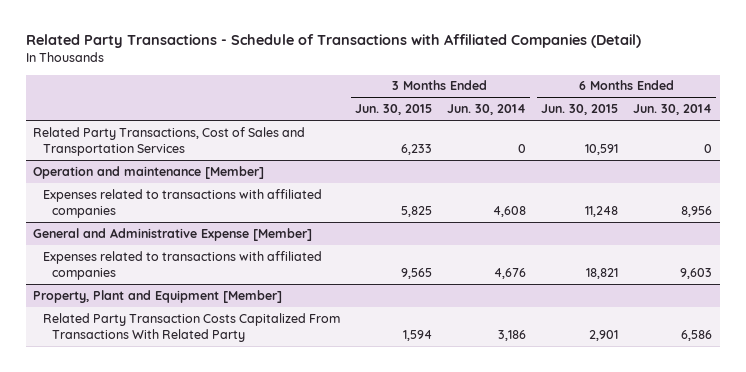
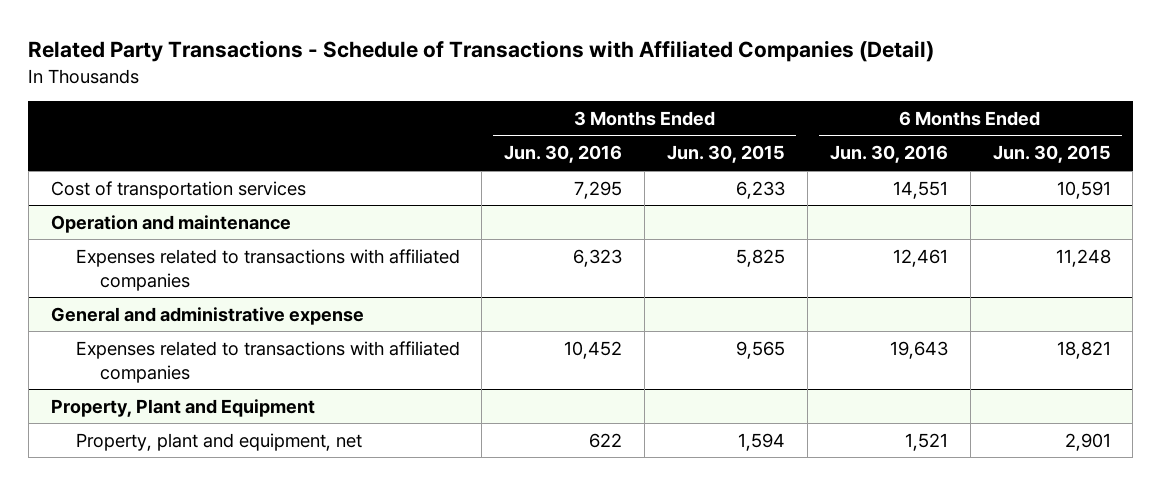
- | 3 Months Ended Jun. 30, 2015 | 3 Months Ended Jun. 30, 2014 | 6 Months Ended Jun. 30, 2015 | 6 Months Ended Jun. 30, 2014
+ | 3 Months Ended Jun. 30, 2016 | 3 Months Ended Jun. 30, 2015 | 6 Months Ended Jun. 30, 2016 | 6 Months Ended Jun. 30, 2015
- Related Party Transactions, Cost of Sales and Transportation Services | 6,233 | 0 | 10,591 | 0
- Operation and maintenance [Member]
+ Cost of transportation services | 7,295 | 6,233 | 14,551 | 10,591
+ Operation and maintenance
- General and Administrative Expense [Member]
+ General and administrative expense
- Property, Plant and Equipment [Member]
- Related Party Transaction Costs Capitalized From Transactions With Related Party | 1,594 | 3,186 | 2,901 | 6,586
+ Property, Plant and Equipment
+ Property, plant and equipment, net | 622 | 1,594 | 1,521 | 2,901

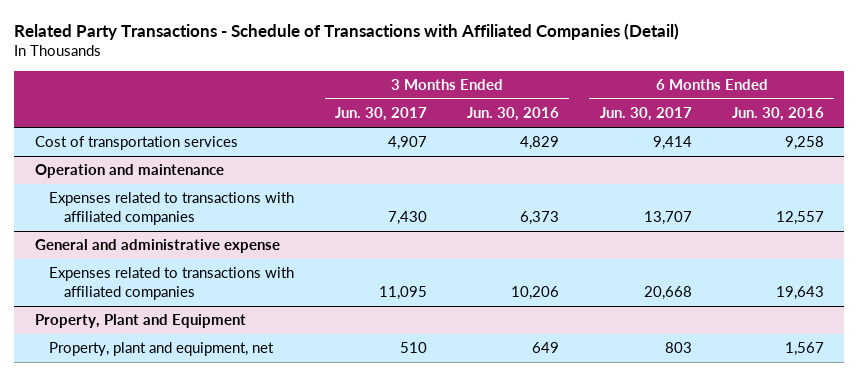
- | 3 Months Ended Jun. 30, 2016 | 3 Months Ended Jun. 30, 2015 | 6 Months Ended Jun. 30, 2016 | 6 Months Ended Jun. 30, 2015
+ | 3 Months Ended Jun. 30, 2017 | 3 Months Ended Jun. 30, 2016 | 6 Months Ended Jun. 30, 2017 | 6 Months Ended Jun. 30, 2016
- Cost of transportation services | 7,295 | 6,233 | 14,551 | 10,591
+ Cost of transportation services | 4,907 | 4,829 | 9,414 | 9,258
@ Operation and maintenance
- Expenses related to transactions with affiliated companies | 6,323 | 5,825 | 12,461 | 11,248
+ Expenses related to transactions with affiliated companies | 7,430 | 6,373 | 13,707 | 12,557
@ General and administrative expense
- Expenses related to transactions with affiliated companies | 10,452 | 9,565 | 19,643 | 18,821
+ Expenses related to transactions with affiliated companies | 11,095 | 10,206 | 20,668 | 19,643
@ Property, Plant and Equipment
- Property, plant and equipment, net | 622 | 1,594 | 1,521 | 2,901
+ Property, plant and equipment, net | 510 | 649 | 803 | 1,567

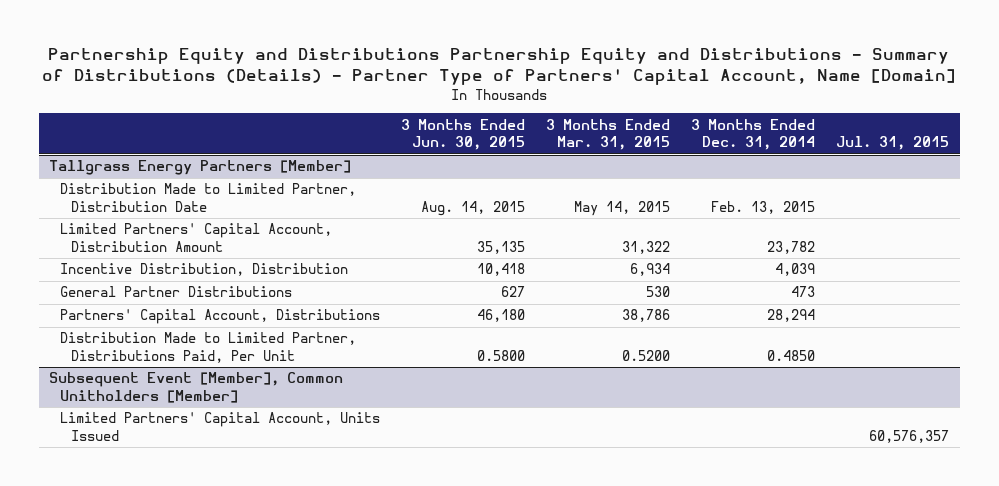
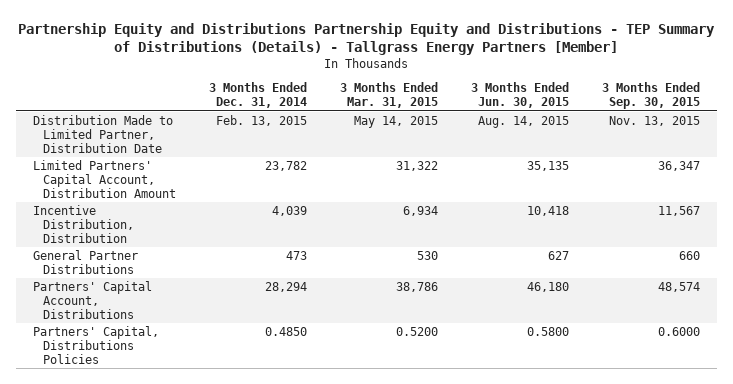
- Partnership Equity and Distributions Partnership Equity and Distributions - Summary of Distributions (Details) - Partner Type of Partners' Capital Account, Name [Domain]
+ Partnership Equity and Distributions Partnership Equity and Distributions - TEP Summary of Distributions (Details) - Tallgrass Energy Partners [Member]
- | 3 Months Ended Jun. 30, 2015 | 3 Months Ended Mar. 31, 2015 | 3 Months Ended Dec. 31, 2014 | Jul. 31, 2015
+ | 3 Months Ended Dec. 31, 2014 | 3 Months Ended Mar. 31, 2015 | 3 Months Ended Jun. 30, 2015 | 3 Months Ended Sep. 30, 2015
- Tallgrass Energy Partners [Member]
- Distribution Made to Limited Partner, Distributions Paid, Per Unit | 0.5800 | 0.5200 | 0.4850 |
- Subsequent Event [Member], Common Unitholders [Member]
- Limited Partners' Capital Account, Units Issued | | | | 60,576,357
+ Partners' Capital, Distributions Policies | 0.4850 | 0.5200 | 0.5800 | 0.6000

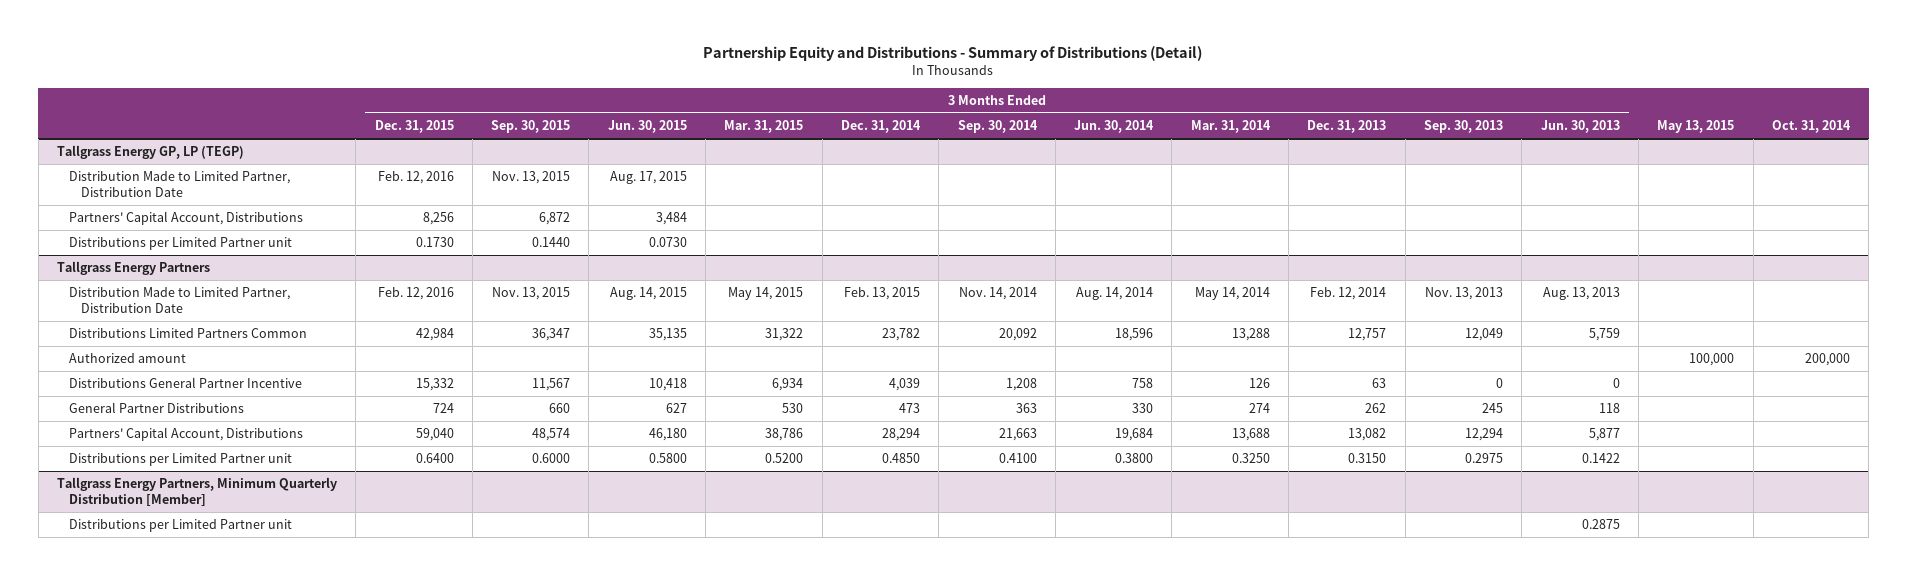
- Partnership Equity and Distributions Partnership Equity and Distributions - TEP Summary of Distributions (Details) - Tallgrass Energy Partners [Member]
+ Partnership Equity and Distributions - Summary of Distributions (Detail)
- | 3 Months Ended Dec. 31, 2014 | 3 Months Ended Mar. 31, 2015 | 3 Months Ended Jun. 30, 2015 | 3 Months Ended Sep. 30, 2015
+ | 3 Months Ended Dec. 31, 2015 | 3 Months Ended Sep. 30, 2015 | 3 Months Ended Jun. 30, 2015 | 3 Months Ended Mar. 31, 2015 | 3 Months Ended Dec. 31, 2014 | 3 Months Ended Sep. 30, 2014 | 3 Months Ended Jun. 30, 2014 | 3 Months Ended Mar. 31, 2014 | 3 Months Ended Dec. 31, 2013 | 3 Months Ended Sep. 30, 2013 | 3 Months Ended Jun. 30, 2013 | May 13, 2015 | Oct. 31, 2014
+ Tallgrass Energy GP, LP (TEGP)
+ Distribution Made to Limited Partner, Distribution Date | Feb. 12, 2016 | Nov. 13, 2015 | Aug. 17, 2015 | | | | | | | | | |
+ Partners' Capital Account, Distributions | 8,256 | 6,872 | 3,484 | | | | | | | | | |
+ Distributions per Limited Partner unit | 0.1730 | 0.1440 | 0.0730 | | | | | | | | | |
+ Tallgrass Energy Partners
- Limited Partners' Capital Account, Distribution Amount | 23,782 | 31,322 | 35,135 | 36,347
- Incentive Distribution, Distribution | 4,039 | 6,934 | 10,418 | 11,567
+ Distributions Limited Partners Common | 42,984 | 36,347 | 35,135 | 31,322 | 23,782 | 20,092 | 18,596 | 13,288 | 12,757 | 12,049 | 5,759 | |
+ Authorized amount | | | | | | | | | | | | 100,000 | 200,000
+ Distributions General Partner Incentive | 15,332 | 11,567 | 10,418 | 6,934 | 4,039 | 1,208 | 758 | 126 | 63 | 0 | 0 | |
- Partners' Capital, Distributions Policies | 0.4850 | 0.5200 | 0.5800 | 0.6000
+ Distributions per Limited Partner unit | 0.6400 | 0.6000 | 0.5800 | 0.5200 | 0.4850 | 0.4100 | 0.3800 | 0.3250 | 0.3150 | 0.2975 | 0.1422 | |
+ Tallgrass Energy Partners, Minimum Quarterly Distribution [Member]
+ Distributions per Limited Partner unit | | | | | | | | | | | 0.2875 | |

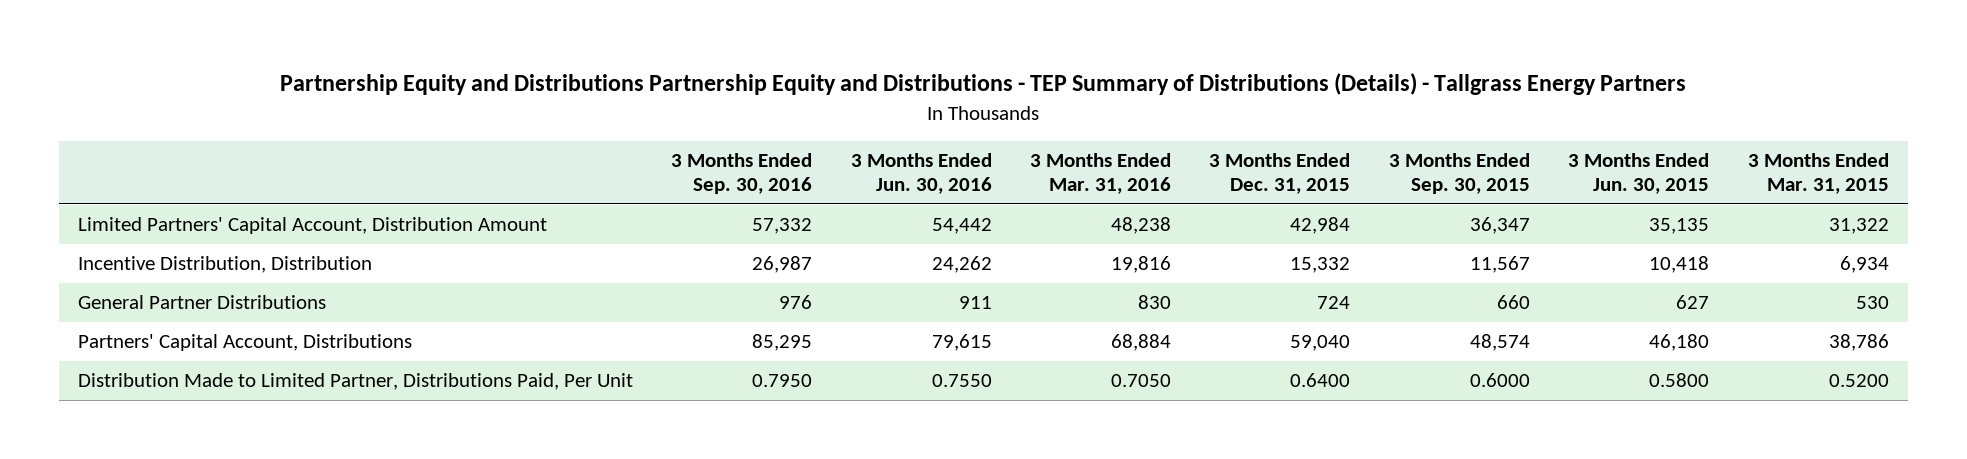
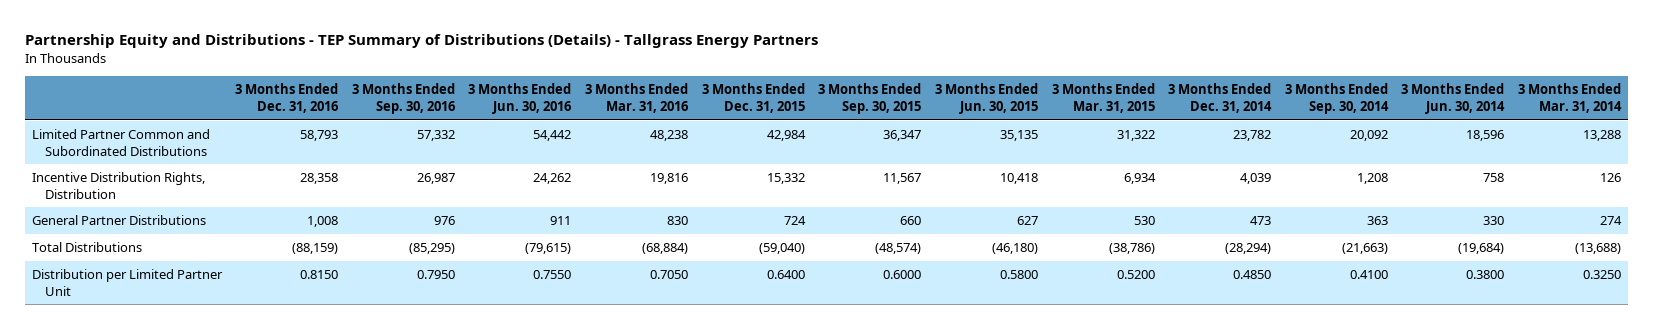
- Partnership Equity and Distributions Partnership Equity and Distributions - TEP Summary of Distributions (Details) - Tallgrass Energy Partners
+ Partnership Equity and Distributions - TEP Summary of Distributions (Details) - Tallgrass Energy Partners
- | 3 Months Ended Sep. 30, 2016 | 3 Months Ended Jun. 30, 2016 | 3 Months Ended Mar. 31, 2016 | 3 Months Ended Dec. 31, 2015 | 3 Months Ended Sep. 30, 2015 | 3 Months Ended Jun. 30, 2015 | 3 Months Ended Mar. 31, 2015
+ | 3 Months Ended Dec. 31, 2016 | 3 Months Ended Sep. 30, 2016 | 3 Months Ended Jun. 30, 2016 | 3 Months Ended Mar. 31, 2016 | 3 Months Ended Dec. 31, 2015 | 3 Months Ended Sep. 30, 2015 | 3 Months Ended Jun. 30, 2015 | 3 Months Ended Mar. 31, 2015 | 3 Months Ended Dec. 31, 2014 | 3 Months Ended Sep. 30, 2014 | 3 Months Ended Jun. 30, 2014 | 3 Months Ended Mar. 31, 2014
- Limited Partners' Capital Account, Distribution Amount | 57,332 | 54,442 | 48,238 | 42,984 | 36,347 | 35,135 | 31,322
- Incentive Distribution, Distribution | 26,987 | 24,262 | 19,816 | 15,332 | 11,567 | 10,418 | 6,934
+ Limited Partner Common and Subordinated Distributions | 58,793 | 57,332 | 54,442 | 48,238 | 42,984 | 36,347 | 35,135 | 31,322 | 23,782 | 20,092 | 18,596 | 13,288
+ Incentive Distribution Rights, Distribution | 28,358 | 26,987 | 24,262 | 19,816 | 15,332 | 11,567 | 10,418 | 6,934 | 4,039 | 1,208 | 758 | 126
- Partners' Capital Account, Distributions | 85,295 | 79,615 | 68,884 | 59,040 | 48,574 | 46,180 | 38,786
- Distribution Made to Limited Partner, Distributions Paid, Per Unit | 0.7950 | 0.7550 | 0.7050 | 0.6400 | 0.6000 | 0.5800 | 0.5200
+ Total Distributions | (88,159) | (85,295) | (79,615) | (68,884) | (59,040) | (48,574) | (46,180) | (38,786) | (28,294) | (21,663) | (19,684) | (13,688)
+ Distribution per Limited Partner Unit | 0.8150 | 0.7950 | 0.7550 | 0.7050 | 0.6400 | 0.6000 | 0.5800 | 0.5200 | 0.4850 | 0.4100 | 0.3800 | 0.3250

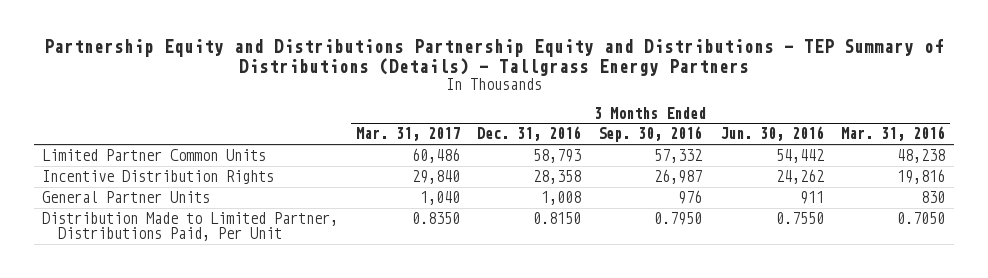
- Partnership Equity and Distributions - TEP Summary of Distributions (Details) - Tallgrass Energy Partners
+ Partnership Equity and Distributions Partnership Equity and Distributions - TEP Summary of Distributions (Details) - Tallgrass Energy Partners
- | 3 Months Ended Dec. 31, 2016 | 3 Months Ended Sep. 30, 2016 | 3 Months Ended Jun. 30, 2016 | 3 Months Ended Mar. 31, 2016 | 3 Months Ended Dec. 31, 2015 | 3 Months Ended Sep. 30, 2015 | 3 Months Ended Jun. 30, 2015 | 3 Months Ended Mar. 31, 2015 | 3 Months Ended Dec. 31, 2014 | 3 Months Ended Sep. 30, 2014 | 3 Months Ended Jun. 30, 2014 | 3 Months Ended Mar. 31, 2014
+ | 3 Months Ended Mar. 31, 2017 | 3 Months Ended Dec. 31, 2016 | 3 Months Ended Sep. 30, 2016 | 3 Months Ended Jun. 30, 2016 | 3 Months Ended Mar. 31, 2016
- Limited Partner Common and Subordinated Distributions | 58,793 | 57,332 | 54,442 | 48,238 | 42,984 | 36,347 | 35,135 | 31,322 | 23,782 | 20,092 | 18,596 | 13,288
- Incentive Distribution Rights, Distribution | 28,358 | 26,987 | 24,262 | 19,816 | 15,332 | 11,567 | 10,418 | 6,934 | 4,039 | 1,208 | 758 | 126
- General Partner Distributions | 1,008 | 976 | 911 | 830 | 724 | 660 | 627 | 530 | 473 | 363 | 330 | 274
- Total Distributions | (88,159) | (85,295) | (79,615) | (68,884) | (59,040) | (48,574) | (46,180) | (38,786) | (28,294) | (21,663) | (19,684) | (13,688)
- Distribution per Limited Partner Unit | 0.8150 | 0.7950 | 0.7550 | 0.7050 | 0.6400 | 0.6000 | 0.5800 | 0.5200 | 0.4850 | 0.4100 | 0.3800 | 0.3250
+ Limited Partner Common Units | 60,486 | 58,793 | 57,332 | 54,442 | 48,238
+ Incentive Distribution Rights | 29,840 | 28,358 | 26,987 | 24,262 | 19,816
+ General Partner Units | 1,040 | 1,008 | 976 | 911 | 830
+ Distribution Made to Limited Partner, Distributions Paid, Per Unit | 0.8350 | 0.8150 | 0.7950 | 0.7550 | 0.7050

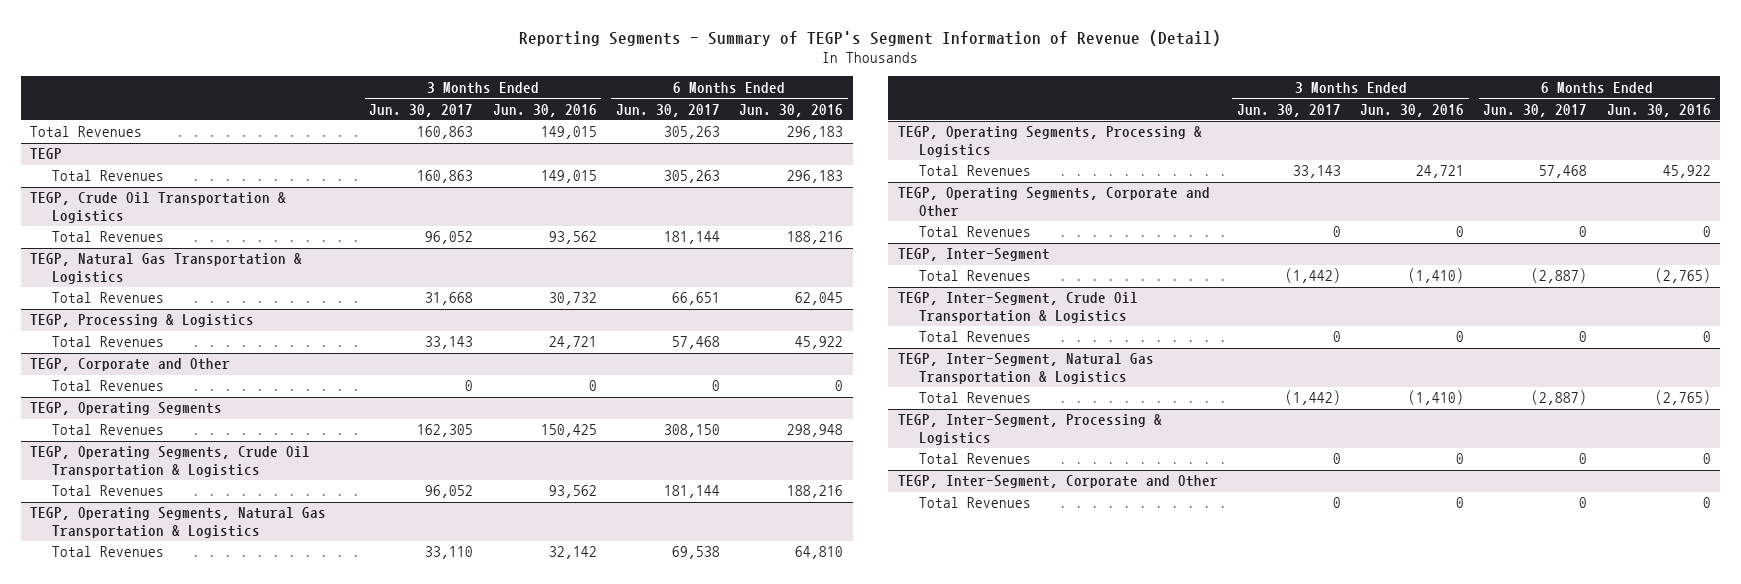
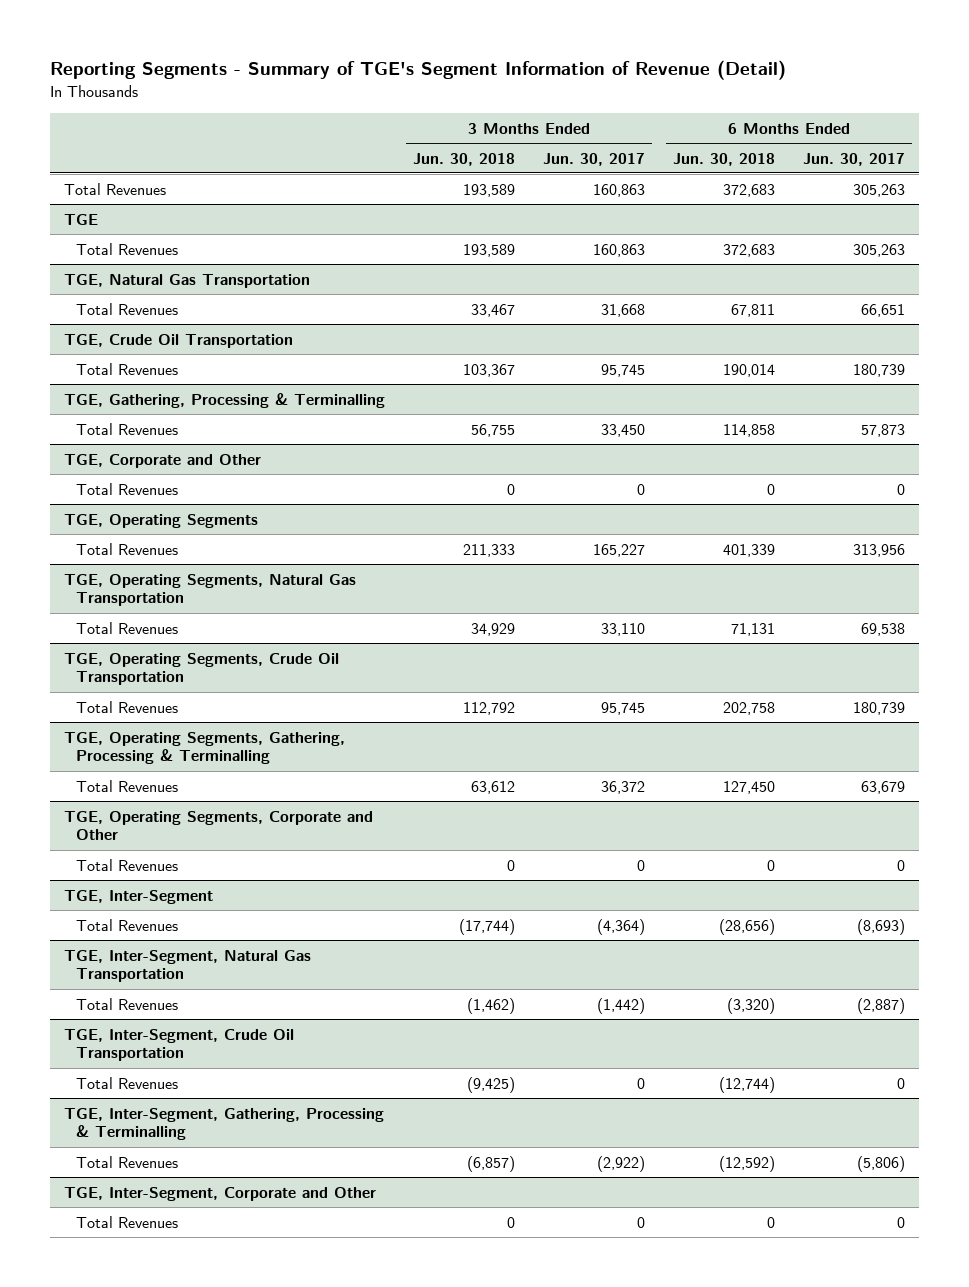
- Reporting Segments - Summary of TEGP's Segment Information of Revenue (Detail)
+ Reporting Segments - Summary of TGE's Segment Information of Revenue (Detail)
- | 3 Months Ended Jun. 30, 2017 | 3 Months Ended Jun. 30, 2016 | 6 Months Ended Jun. 30, 2017 | 6 Months Ended Jun. 30, 2016
+ | 3 Months Ended Jun. 30, 2018 | 3 Months Ended Jun. 30, 2017 | 6 Months Ended Jun. 30, 2018 | 6 Months Ended Jun. 30, 2017
- TEGP
+ TGE
- TEGP, Crude Oil Transportation & Logistics
- Total Revenues | 96,052 | 93,562 | 181,144 | 188,216
- TEGP, Natural Gas Transportation & Logistics
+ TGE, Natural Gas Transportation
- TEGP, Processing & Logistics
- Total Revenues | 33,143 | 24,721 | 57,468 | 45,922
- TEGP, Corporate and Other
+ TGE, Crude Oil Transportation
+ Total Revenues | 103,367 | 95,745 | 190,014 | 180,739
+ TGE, Gathering, Processing & Terminalling
+ Total Revenues | 56,755 | 33,450 | 114,858 | 57,873
+ TGE, Corporate and Other
- TEGP, Operating Segments
- Total Revenues | 162,305 | 150,425 | 308,150 | 298,948
- TEGP, Operating Segments, Crude Oil Transportation & Logistics
- Total Revenues | 96,052 | 93,562 | 181,144 | 188,216
- TEGP, Operating Segments, Natural Gas Transportation & Logistics
+ TGE, Operating Segments
+ Total Revenues | 211,333 | 165,227 | 401,339 | 313,956
+ TGE, Operating Segments, Natural Gas Transportation
- TEGP, Operating Segments, Processing & Logistics
- Total Revenues | 33,143 | 24,721 | 57,468 | 45,922
- TEGP, Operating Segments, Corporate and Other
- Total Revenues | 0 | 0 | 0 | 0
- TEGP, Inter-Segment
- Total Revenues | (1,442) | (1,410) | (2,887) | (2,765)
- TEGP, Inter-Segment, Crude Oil Transportation & Logistics
+ TGE, Operating Segments, Crude Oil Transportation
+ Total Revenues | 112,792 | 95,745 | 202,758 | 180,739
+ TGE, Operating Segments, Gathering, Processing & Terminalling
+ Total Revenues | 63,612 | 36,372 | 127,450 | 63,679
+ TGE, Operating Segments, Corporate and Other
- TEGP, Inter-Segment, Natural Gas Transportation & Logistics
+ TGE, Inter-Segment
+ Total Revenues | (17,744) | (4,364) | (28,656) | (8,693)
+ TGE, Inter-Segment, Natural Gas Transportation
- TEGP, Inter-Segment, Processing & Logistics
+ TGE, Inter-Segment, Crude Oil Transportation
- TEGP, Inter-Segment, Corporate and Other
+ TGE, Inter-Segment, Gathering, Processing & Terminalling
+ Total Revenues | (6,857) | (2,922) | (12,592) | (5,806)
+ TGE, Inter-Segment, Corporate and Other

